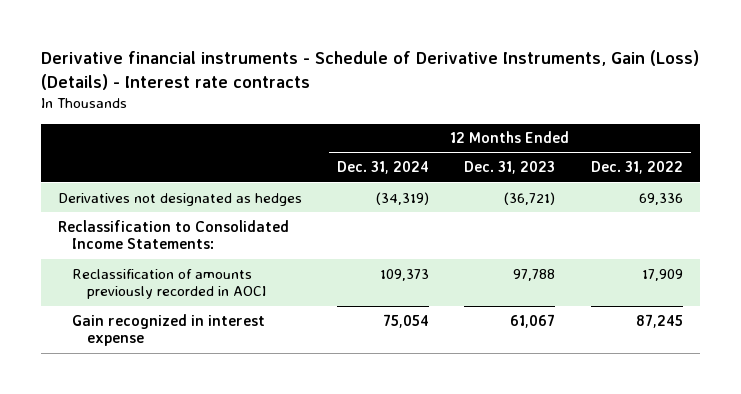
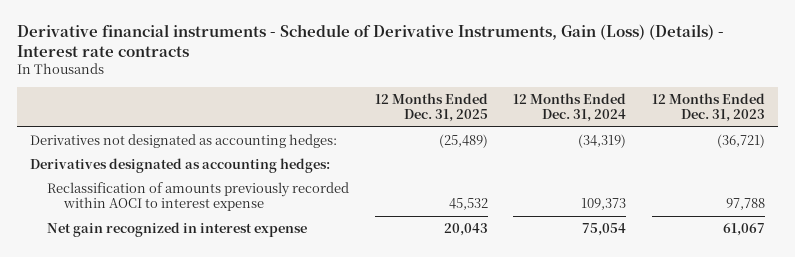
- | 12 Months Ended Dec. 31, 2024 | 12 Months Ended Dec. 31, 2023 | 12 Months Ended Dec. 31, 2022
+ | 12 Months Ended Dec. 31, 2025 | 12 Months Ended Dec. 31, 2024 | 12 Months Ended Dec. 31, 2023
- Derivatives not designated as hedges | (34,319) | (36,721) | 69,336
- Reclassification to Consolidated Income Statements:
- Reclassification of amounts previously recorded in AOCI | 109,373 | 97,788 | 17,909
- Gain recognized in interest expense | 75,054 | 61,067 | 87,245
+ Derivatives not designated as accounting hedges: | (25,489) | (34,319) | (36,721)
+ Derivatives designated as accounting hedges:
+ Reclassification of amounts previously recorded within AOCI to interest expense | 45,532 | 109,373 | 97,788
+ Net gain recognized in interest expense | 20,043 | 75,054 | 61,067

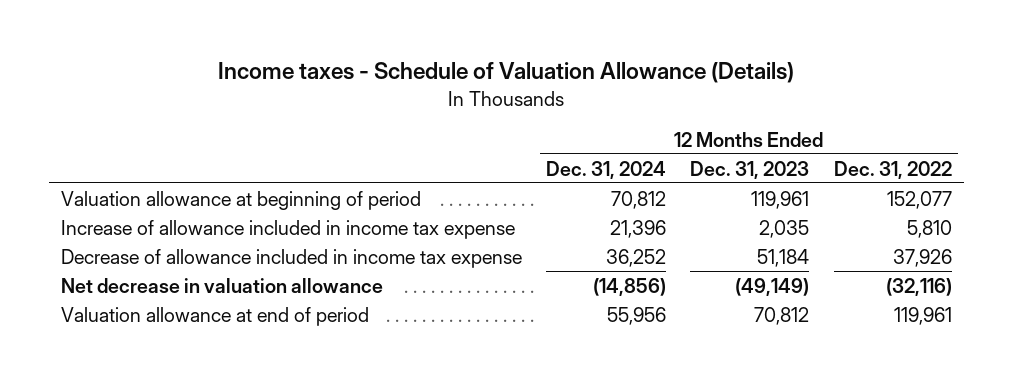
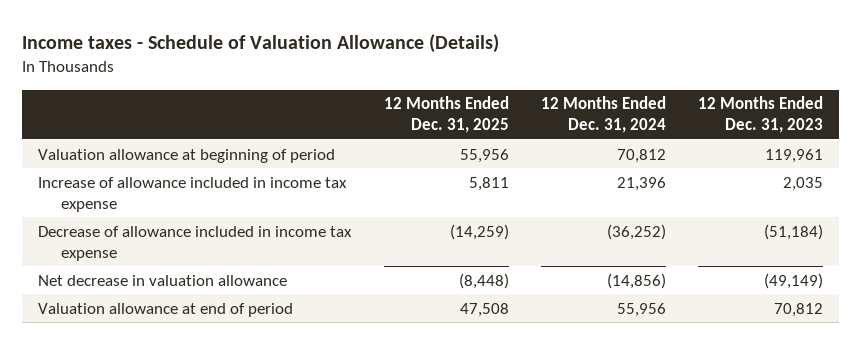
- | 12 Months Ended Dec. 31, 2024 | 12 Months Ended Dec. 31, 2023 | 12 Months Ended Dec. 31, 2022
+ | 12 Months Ended Dec. 31, 2025 | 12 Months Ended Dec. 31, 2024 | 12 Months Ended Dec. 31, 2023
- Decrease of allowance included in income tax expense | 36,252 | 51,184 | 37,926
+ Decrease of allowance included in income tax expense | (14,259) | (36,252) | (51,184)

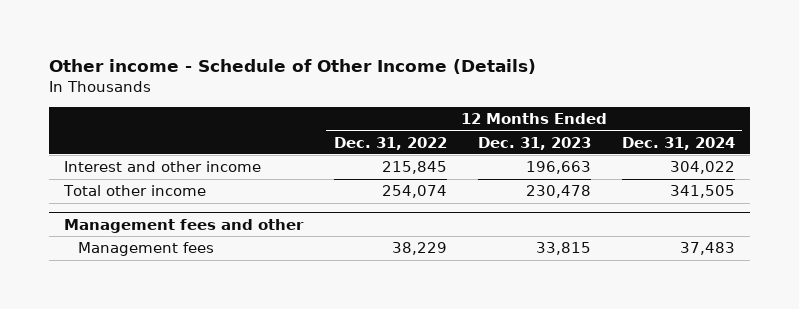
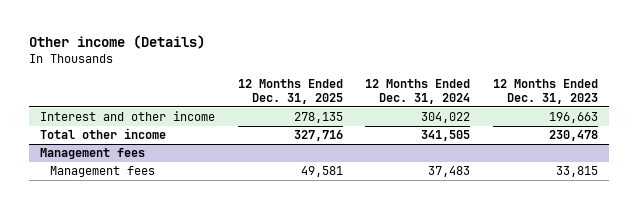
- Other income - Schedule of Other Income (Details)
+ Other income (Details)
- | 12 Months Ended Dec. 31, 2022 | 12 Months Ended Dec. 31, 2023 | 12 Months Ended Dec. 31, 2024
+ | 12 Months Ended Dec. 31, 2025 | 12 Months Ended Dec. 31, 2024 | 12 Months Ended Dec. 31, 2023
- Management fees and other
+ Management fees

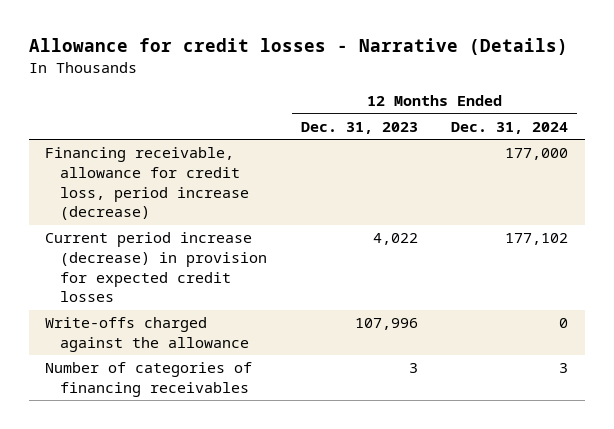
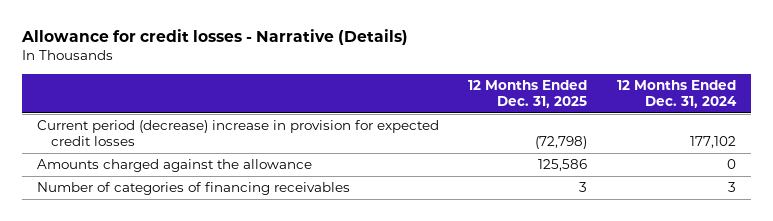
- | 12 Months Ended Dec. 31, 2023 | 12 Months Ended Dec. 31, 2024
+ | 12 Months Ended Dec. 31, 2025 | 12 Months Ended Dec. 31, 2024
- Financing receivable, allowance for credit loss, period increase (decrease) | | 177,000
- Current period increase (decrease) in provision for expected credit losses | 4,022 | 177,102
- Write-offs charged against the allowance | 107,996 | 0
+ Current period (decrease) increase in provision for expected credit losses | (72,798) | 177,102
+ Amounts charged against the allowance | 125,586 | 0

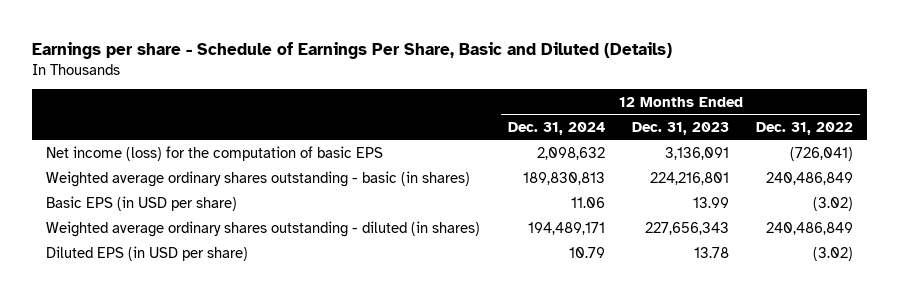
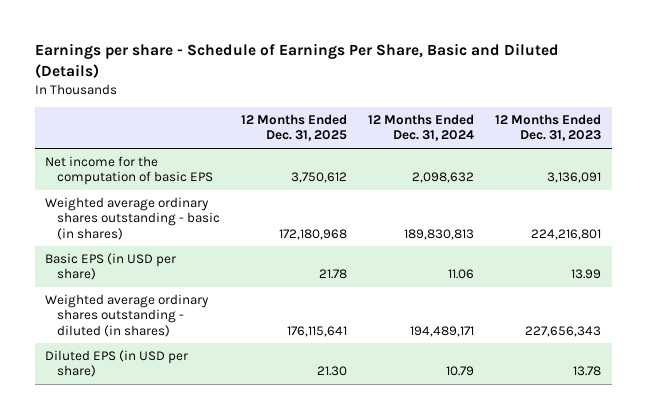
- | 12 Months Ended Dec. 31, 2024 | 12 Months Ended Dec. 31, 2023 | 12 Months Ended Dec. 31, 2022
+ | 12 Months Ended Dec. 31, 2025 | 12 Months Ended Dec. 31, 2024 | 12 Months Ended Dec. 31, 2023
- Net income (loss) for the computation of basic EPS | 2,098,632 | 3,136,091 | (726,041)
+ Net income for the computation of basic EPS | 3,750,612 | 2,098,632 | 3,136,091

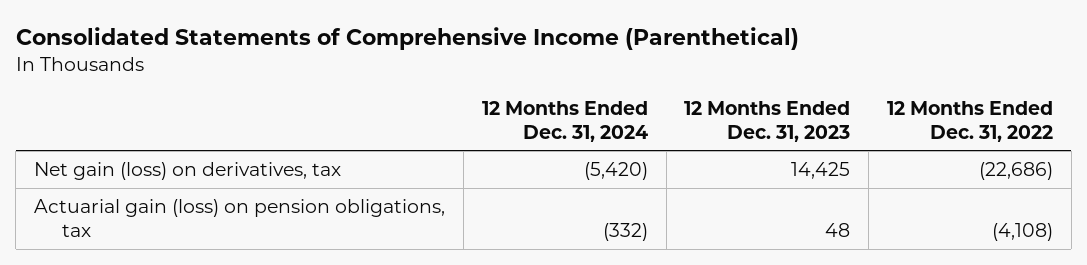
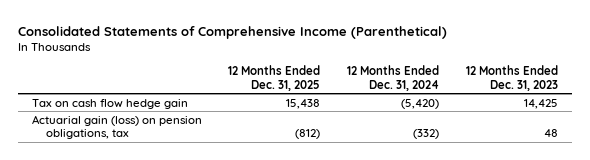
- | 12 Months Ended Dec. 31, 2024 | 12 Months Ended Dec. 31, 2023 | 12 Months Ended Dec. 31, 2022
+ | 12 Months Ended Dec. 31, 2025 | 12 Months Ended Dec. 31, 2024 | 12 Months Ended Dec. 31, 2023
- Net gain (loss) on derivatives, tax | (5,420) | 14,425 | (22,686)
+ Tax on cash flow hedge gain | 15,438 | (5,420) | 14,425

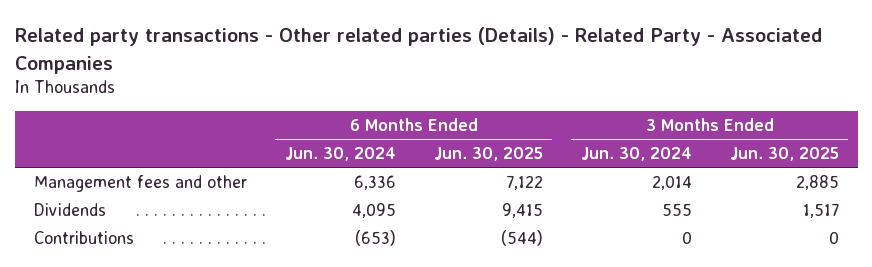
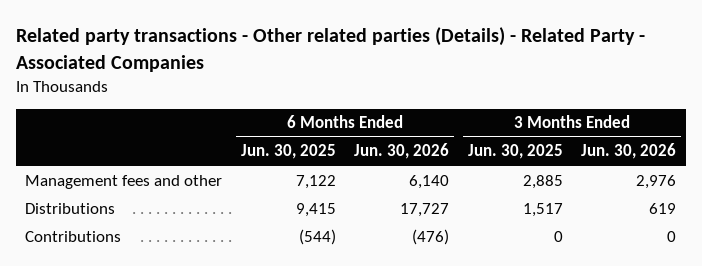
- | 6 Months Ended Jun. 30, 2024 | 6 Months Ended Jun. 30, 2025 | 3 Months Ended Jun. 30, 2024 | 3 Months Ended Jun. 30, 2025
+ | 6 Months Ended Jun. 30, 2025 | 6 Months Ended Jun. 30, 2026 | 3 Months Ended Jun. 30, 2025 | 3 Months Ended Jun. 30, 2026
- Dividends | 4,095 | 9,415 | 555 | 1,517
+ Distributions | 9,415 | 17,727 | 1,517 | 619

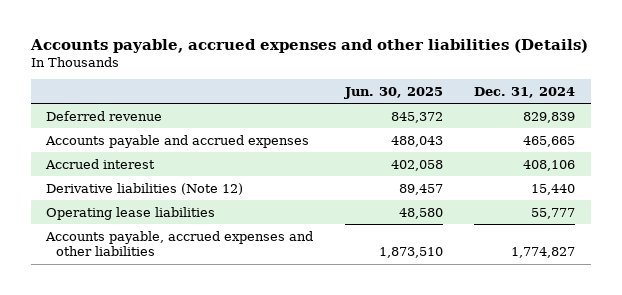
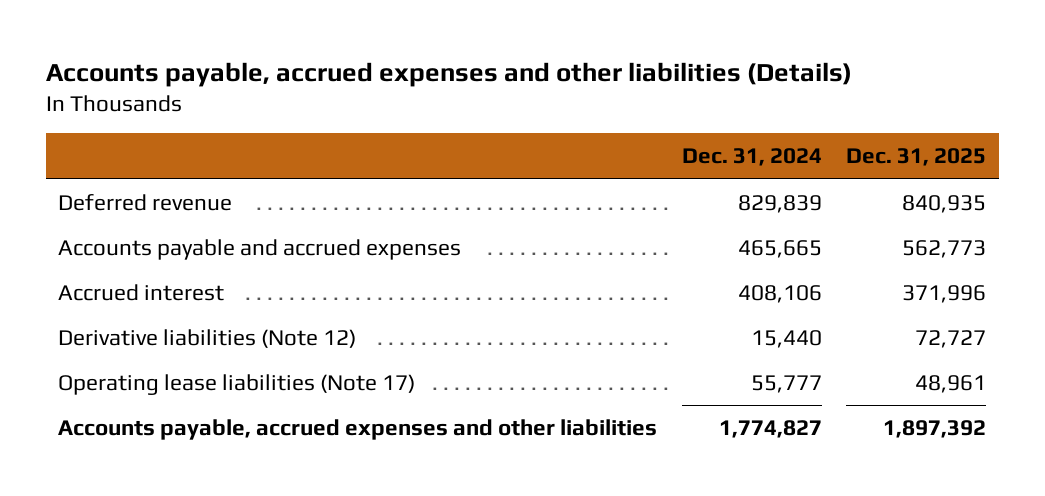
- | Jun. 30, 2025 | Dec. 31, 2024
+ | Dec. 31, 2024 | Dec. 31, 2025
- Operating lease liabilities | 48,580 | 55,777
+ Operating lease liabilities (Note 17) | 55,777 | 48,961

